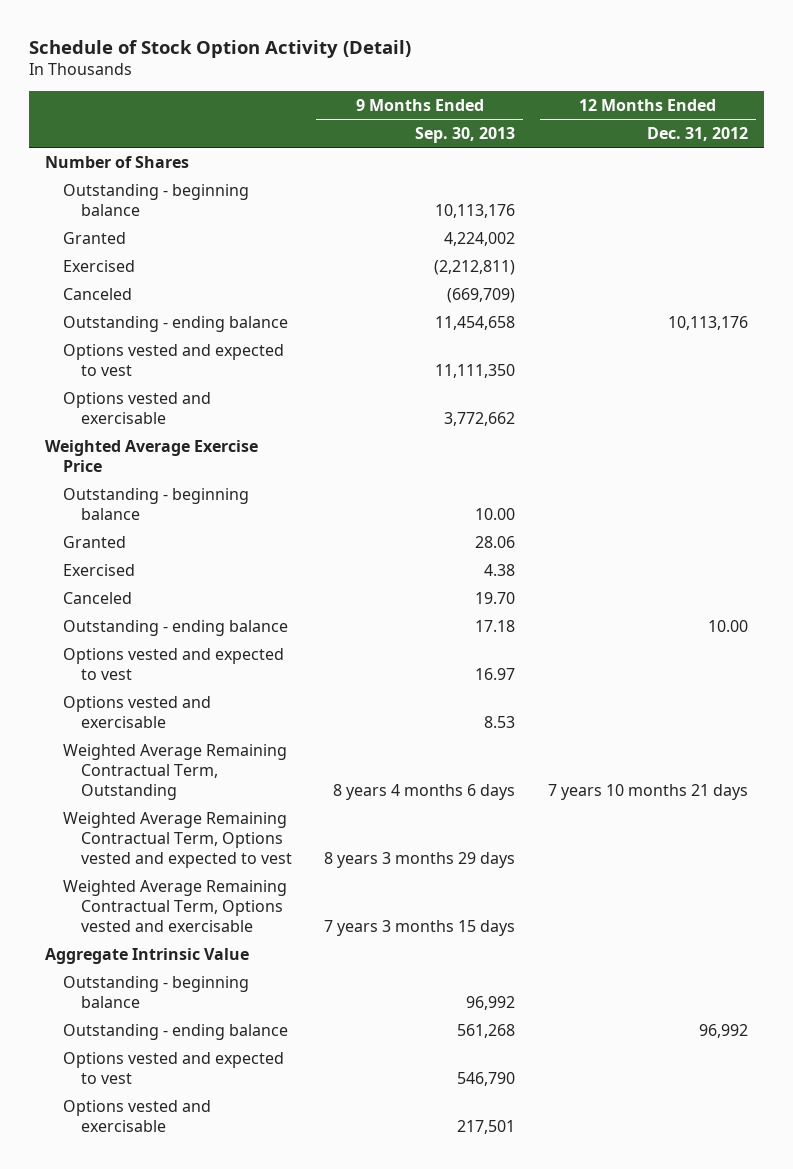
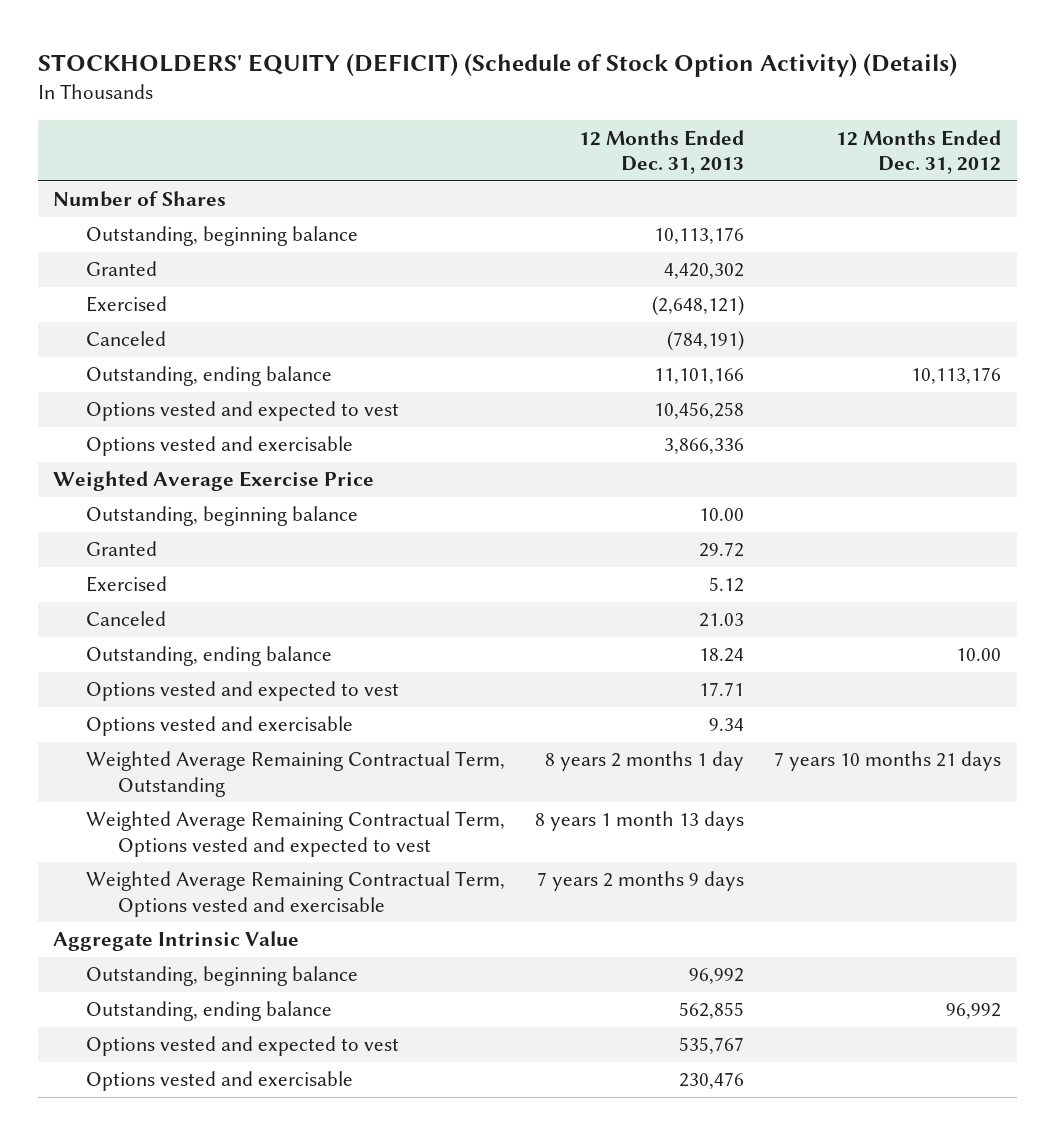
- Schedule of Stock Option Activity (Detail)
+ STOCKHOLDERS' EQUITY (DEFICIT) (Schedule of Stock Option Activity) (Details)
- | 9 Months Ended Sep. 30, 2013 | 12 Months Ended Dec. 31, 2012
+ | 12 Months Ended Dec. 31, 2013 | 12 Months Ended Dec. 31, 2012
- Outstanding - beginning balance | 10,113,176 |
+ Outstanding, beginning balance | 10,113,176 |
- Outstanding - ending balance | 11,454,658 | 10,113,176
+ Outstanding, ending balance | 11,101,166 | 10,113,176
- Outstanding - beginning balance | 10.00 |
+ Outstanding, beginning balance | 10.00 |
- Outstanding - ending balance | 17.18 | 10.00
+ Outstanding, ending balance | 18.24 | 10.00
- Outstanding - beginning balance | 96,992 |
- Outstanding - ending balance | 561,268 | 96,992
+ Outstanding, beginning balance | 96,992 |
+ Outstanding, ending balance | 562,855 | 96,992

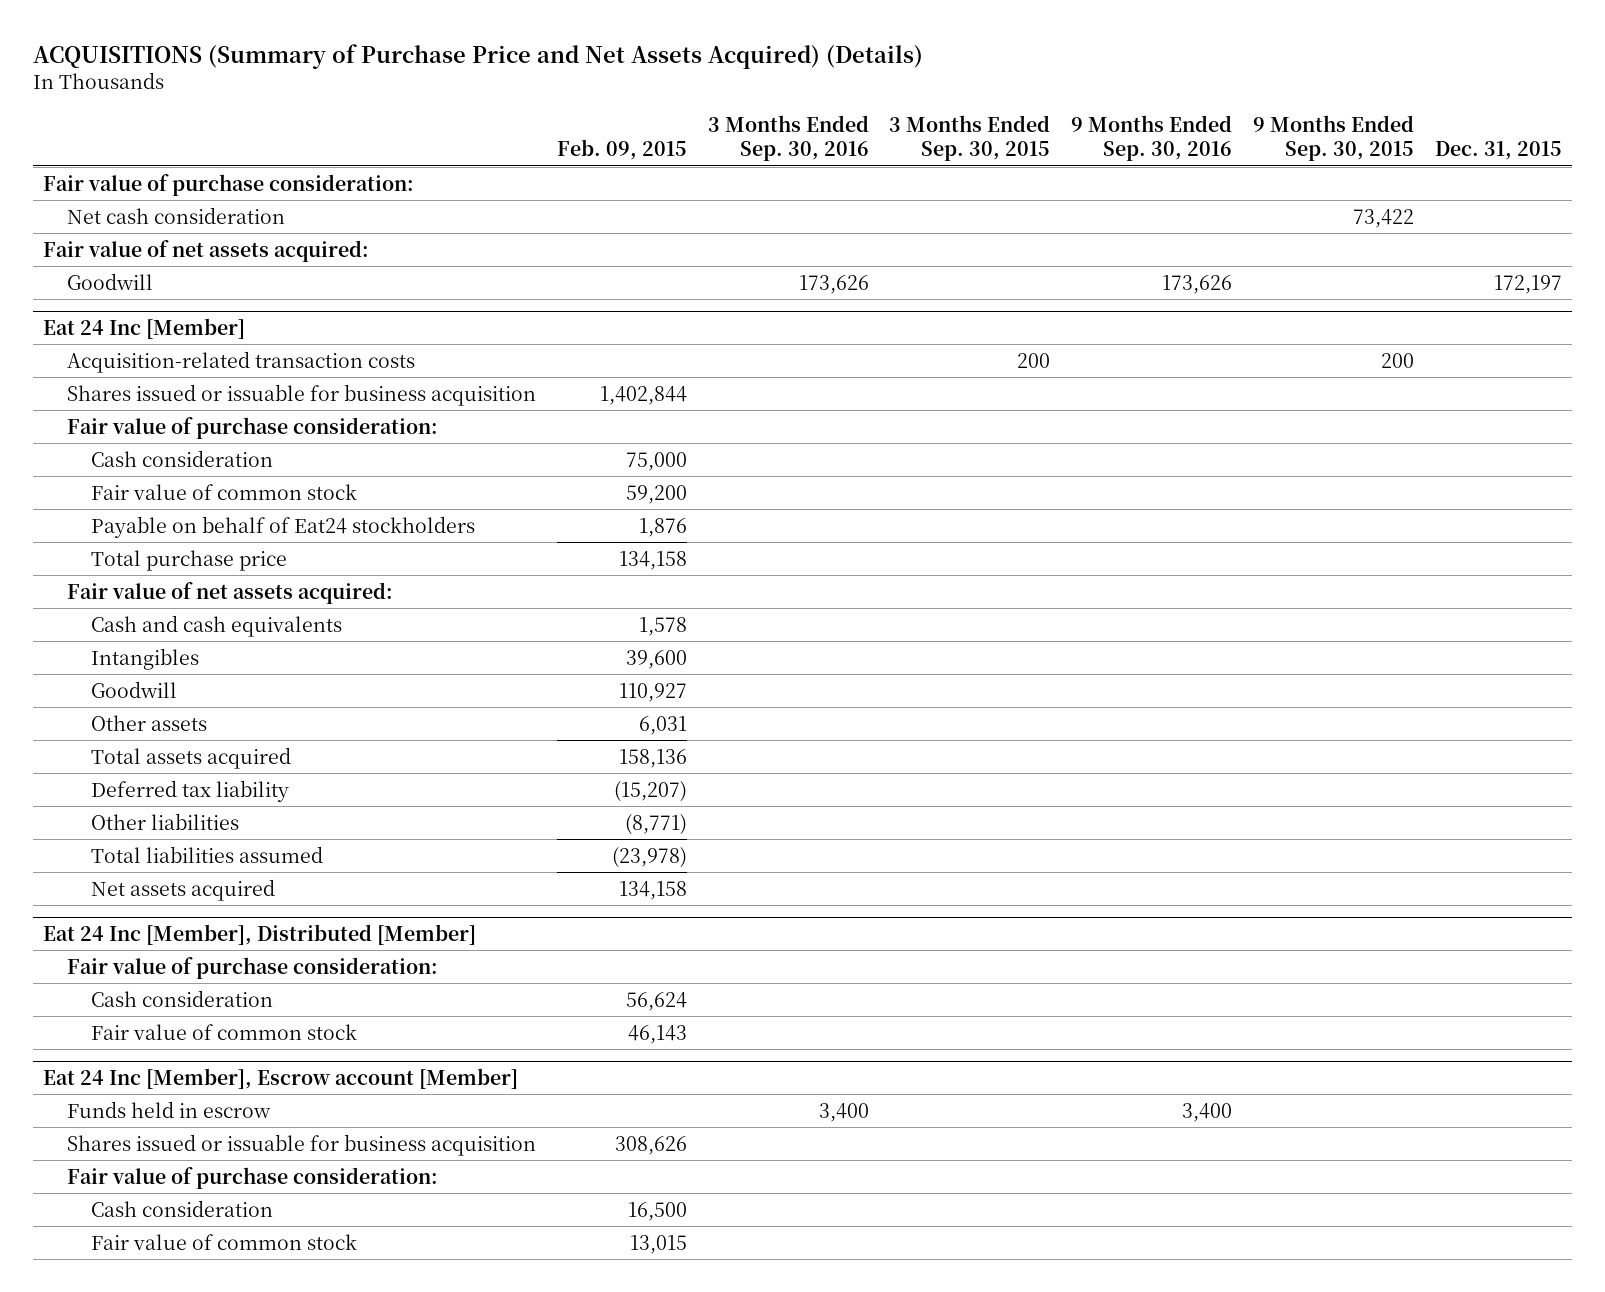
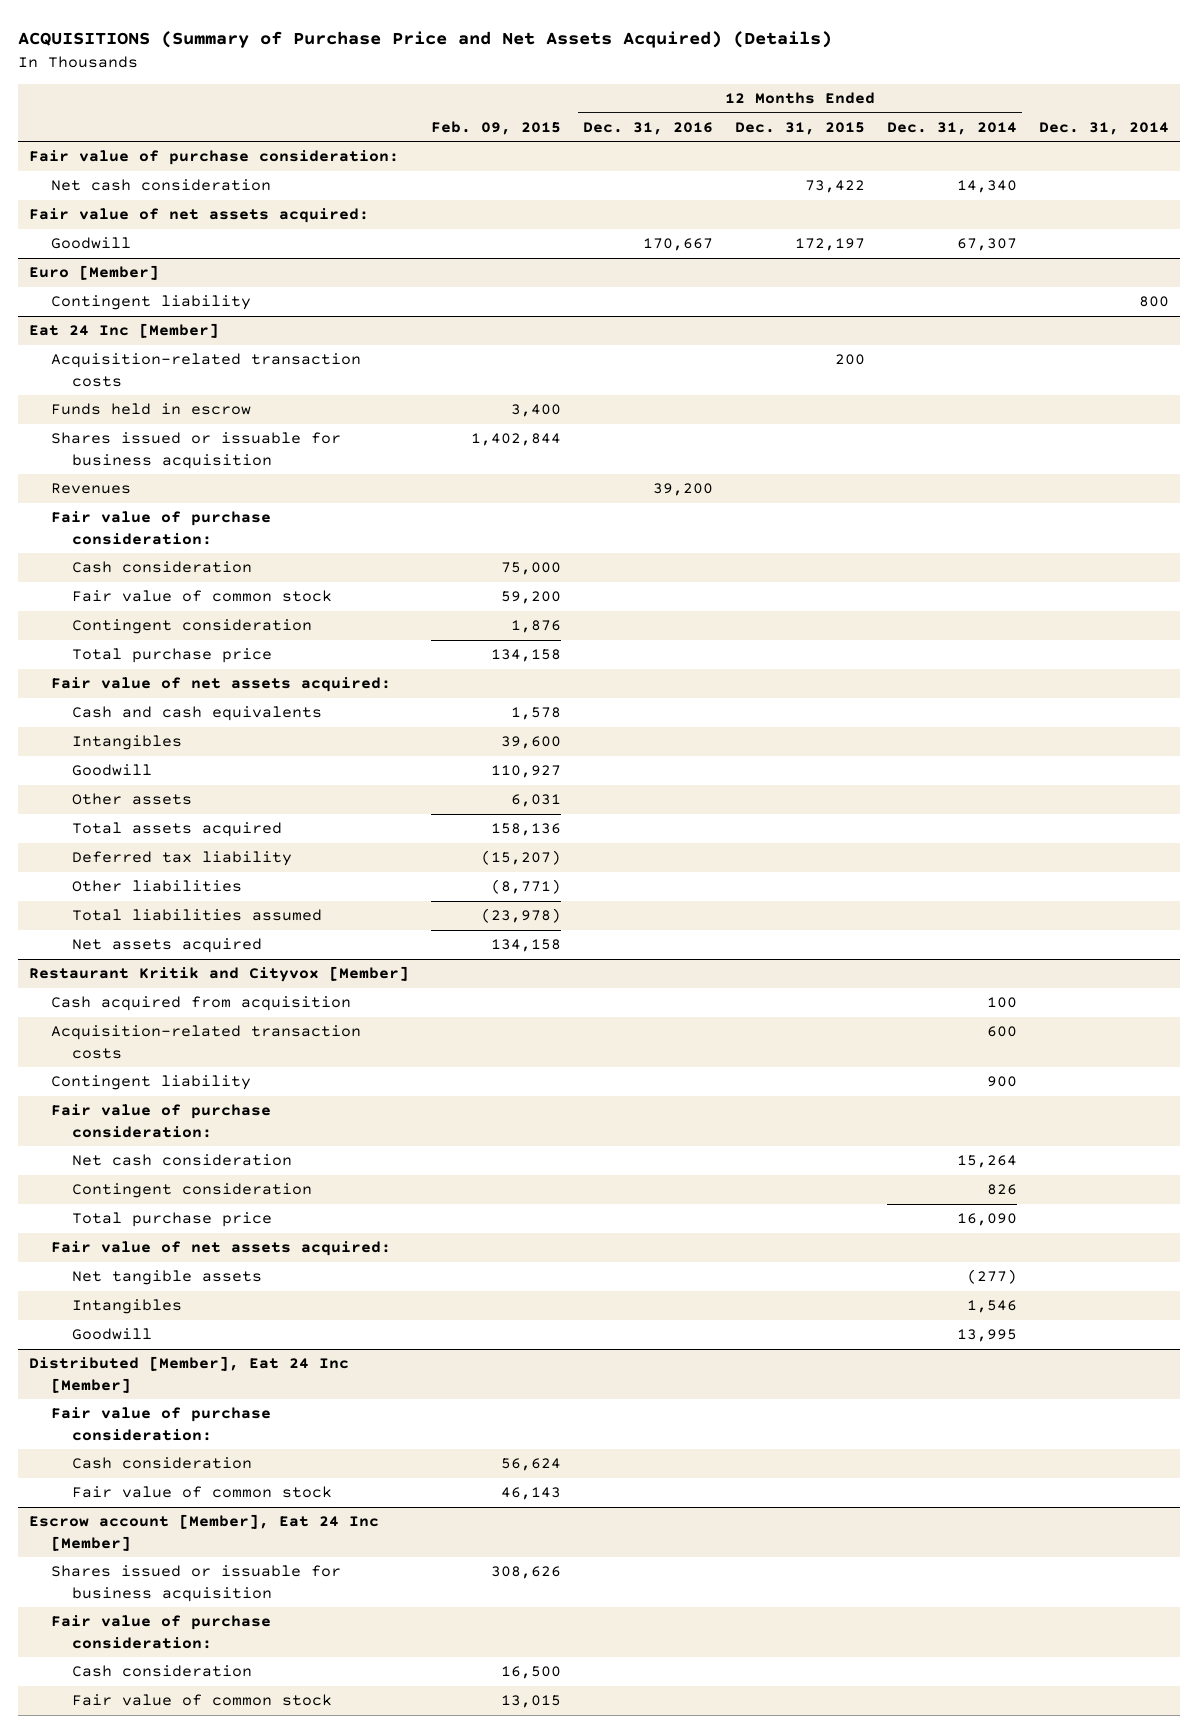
- | Feb. 09, 2015 | 3 Months Ended Sep. 30, 2016 | 3 Months Ended Sep. 30, 2015 | 9 Months Ended Sep. 30, 2016 | 9 Months Ended Sep. 30, 2015 | Dec. 31, 2015
+ | Feb. 09, 2015 | 12 Months Ended Dec. 31, 2016 | 12 Months Ended Dec. 31, 2015 | 12 Months Ended Dec. 31, 2014 | Dec. 31, 2014
+ Euro [Member]
+ Contingent liability | | | | | 800
@ Eat 24 Inc [Member]
+ Funds held in escrow | 3,400 | | | |
+ Revenues | | 39,200 | | |
- Payable on behalf of Eat24 stockholders | 1,876 | | | | |
+ Contingent consideration | 1,876 | | | |
- Eat 24 Inc [Member], Distributed [Member]
+ Restaurant Kritik and Cityvox [Member]
+ Cash acquired from acquisition | | | | 100 |
+ Acquisition-related transaction costs | | | | 600 |
+ Contingent liability | | | | 900 |
+ Fair value of purchase consideration:
+ Net cash consideration | | | | 15,264 |
+ Contingent consideration | | | | 826 |
+ Total purchase price | | | | 16,090 |
+ Fair value of net assets acquired:
+ Net tangible assets | | | | (277) |
+ Intangibles | | | | 1,546 |
+ Goodwill | | | | 13,995 |
+ Distributed [Member], Eat 24 Inc [Member]
- Eat 24 Inc [Member], Escrow account [Member]
- Funds held in escrow | | 3,400 | | 3,400 | |
+ Escrow account [Member], Eat 24 Inc [Member]

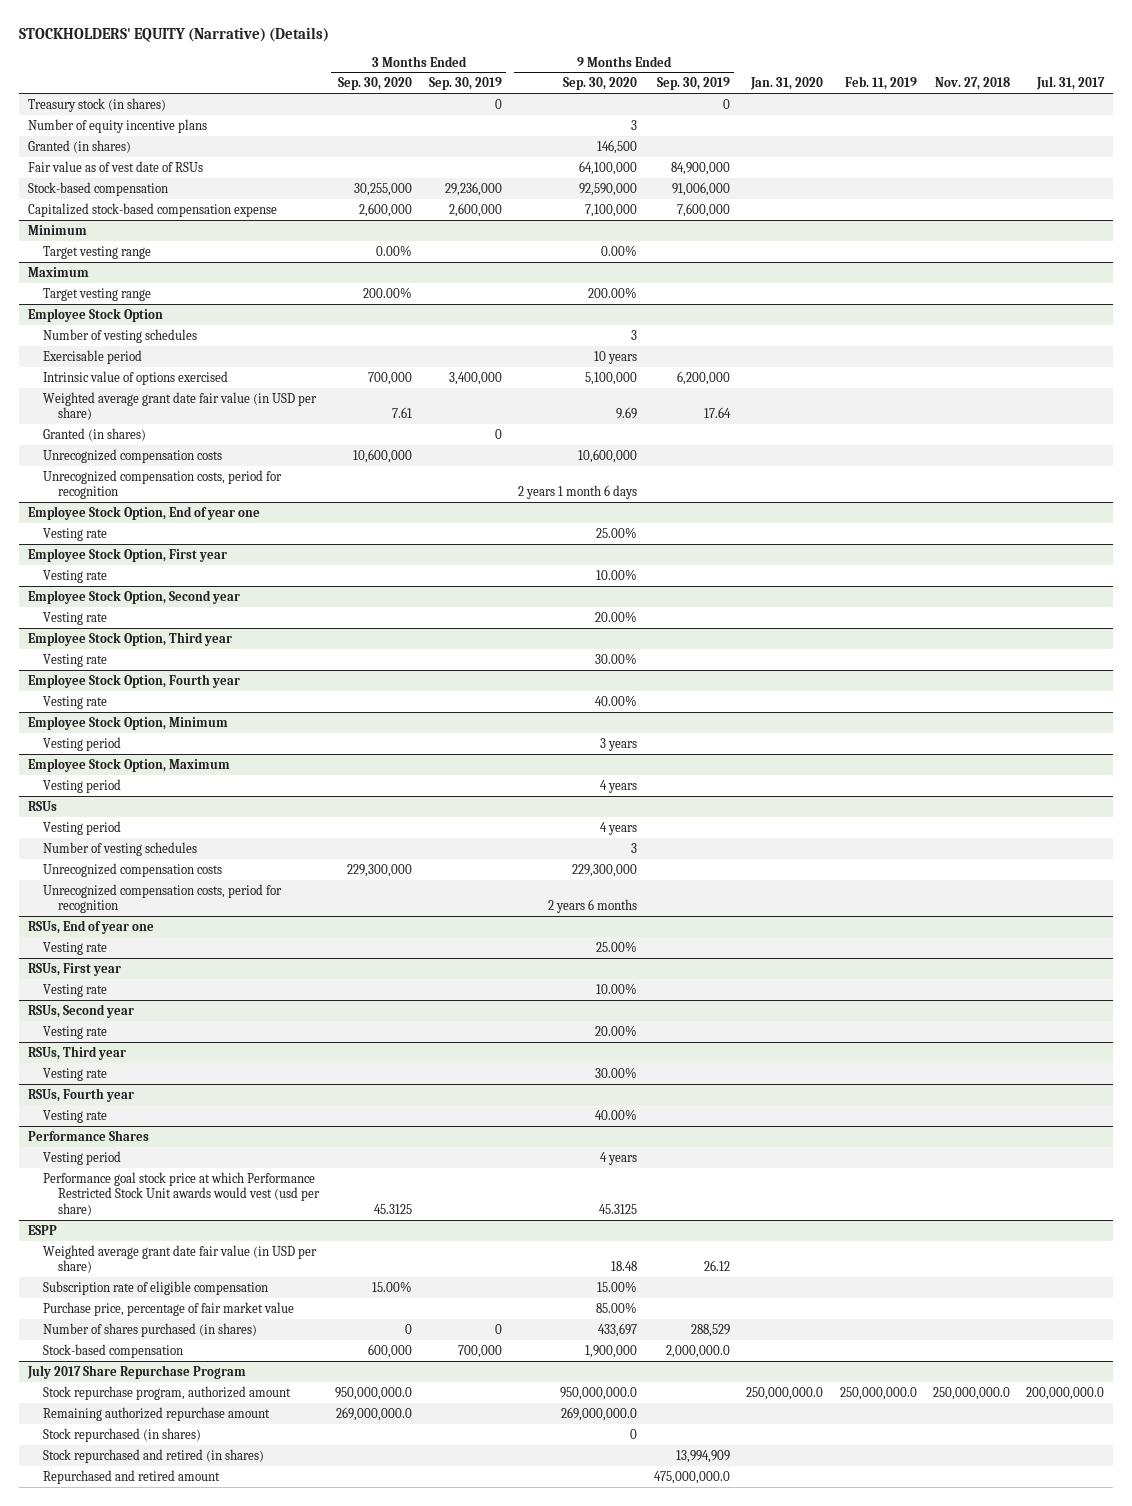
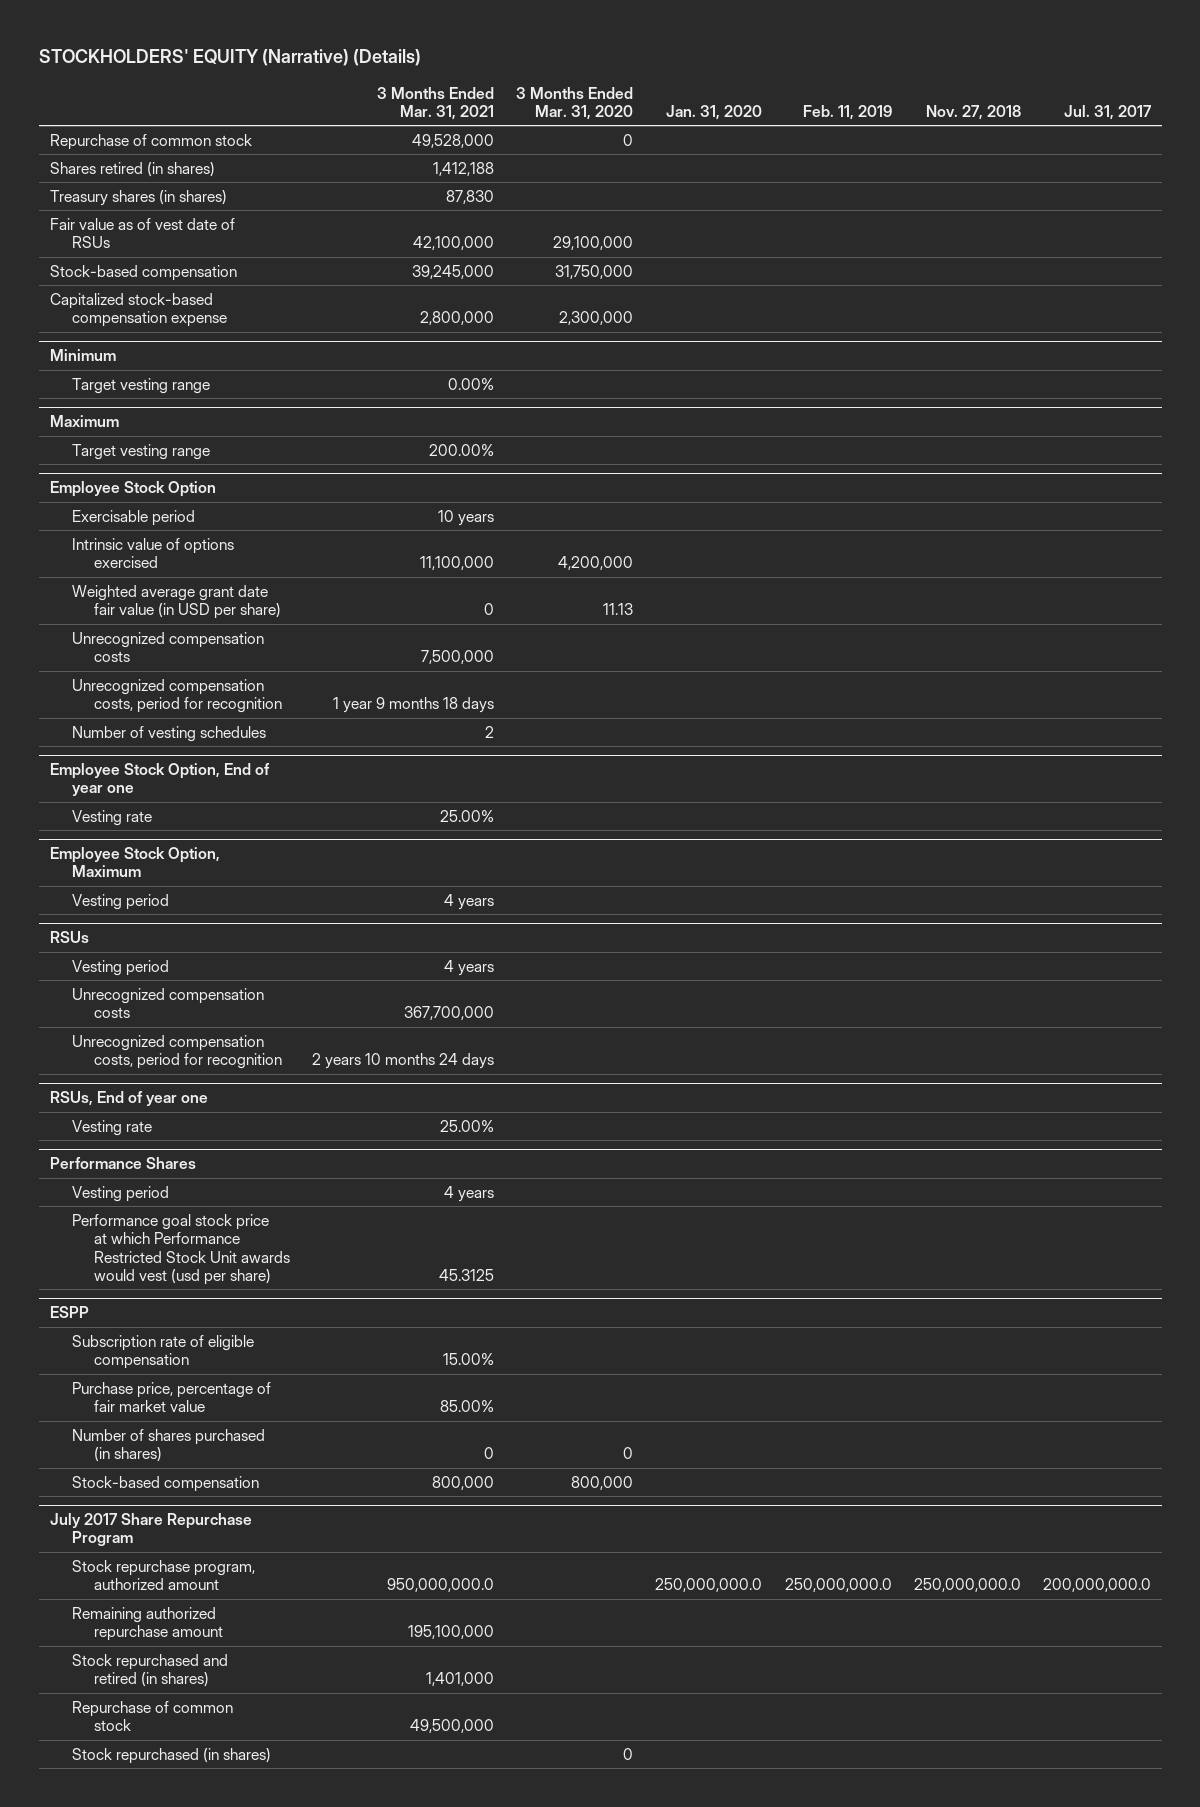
- | 3 Months Ended Sep. 30, 2020 | 3 Months Ended Sep. 30, 2019 | 9 Months Ended Sep. 30, 2020 | 9 Months Ended Sep. 30, 2019 | Jan. 31, 2020 | Feb. 11, 2019 | Nov. 27, 2018 | Jul. 31, 2017
+ | 3 Months Ended Mar. 31, 2021 | 3 Months Ended Mar. 31, 2020 | Jan. 31, 2020 | Feb. 11, 2019 | Nov. 27, 2018 | Jul. 31, 2017
- Treasury stock (in shares) | | 0 | | 0 | | | |
- Number of equity incentive plans | | | 3 | | | | |
- Granted (in shares) | | | 146,500 | | | | |
+ Repurchase of common stock | 49,528,000 | 0 | | | |
+ Shares retired (in shares) | 1,412,188 | | | | |
+ Treasury shares (in shares) | 87,830 | | | | |
@ Employee Stock Option
- Granted (in shares) | | 0 | | | | | |
moved down: Number of vesting schedules | 2 | | | | |
- Employee Stock Option, First year
- Vesting rate | | | 10.00% | | | | |
- Employee Stock Option, Second year
- Vesting rate | | | 20.00% | | | | |
- Employee Stock Option, Third year
- Vesting rate | | | 30.00% | | | | |
- Employee Stock Option, Fourth year
- Vesting rate | | | 40.00% | | | | |
- Employee Stock Option, Minimum
- Vesting period | | | 3 years | | | | |
@ RSUs
- Number of vesting schedules | | | 3 | | | | |
- RSUs, First year
- Vesting rate | | | 10.00% | | | | |
- RSUs, Second year
- Vesting rate | | | 20.00% | | | | |
- RSUs, Third year
- Vesting rate | | | 30.00% | | | | |
- RSUs, Fourth year
- Vesting rate | | | 40.00% | | | | |
@ ESPP
- Weighted average grant date fair value (in USD per share) | | | 18.48 | 26.12 | | | |
@ July 2017 Share Repurchase Program
- Repurchased and retired amount | | | | 475,000,000.0 | | | |
+ Repurchase of common stock | 49,500,000 | | | | |
moved down: Stock repurchased (in shares) | | 0 | | | |

